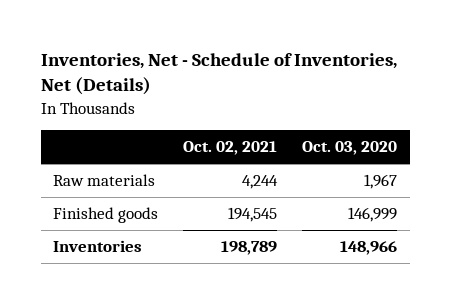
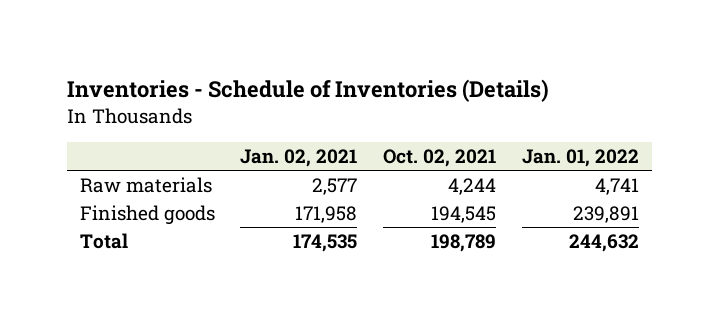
- Inventories, Net - Schedule of Inventories, Net (Details)
+ Inventories - Schedule of Inventories (Details)
- | Oct. 02, 2021 | Oct. 03, 2020
+ | Jan. 02, 2021 | Oct. 02, 2021 | Jan. 01, 2022
- Inventories | 198,789 | 148,966
+ Total | 174,535 | 198,789 | 244,632

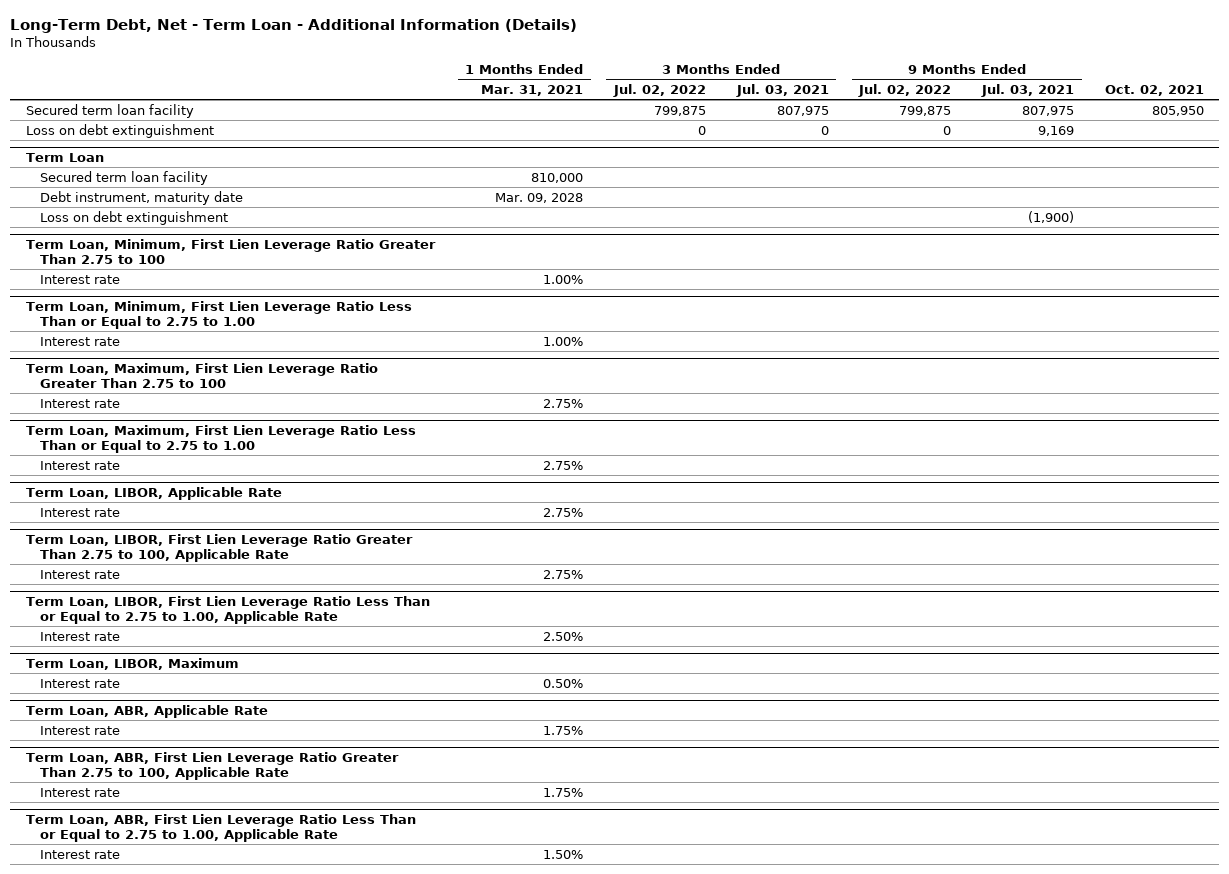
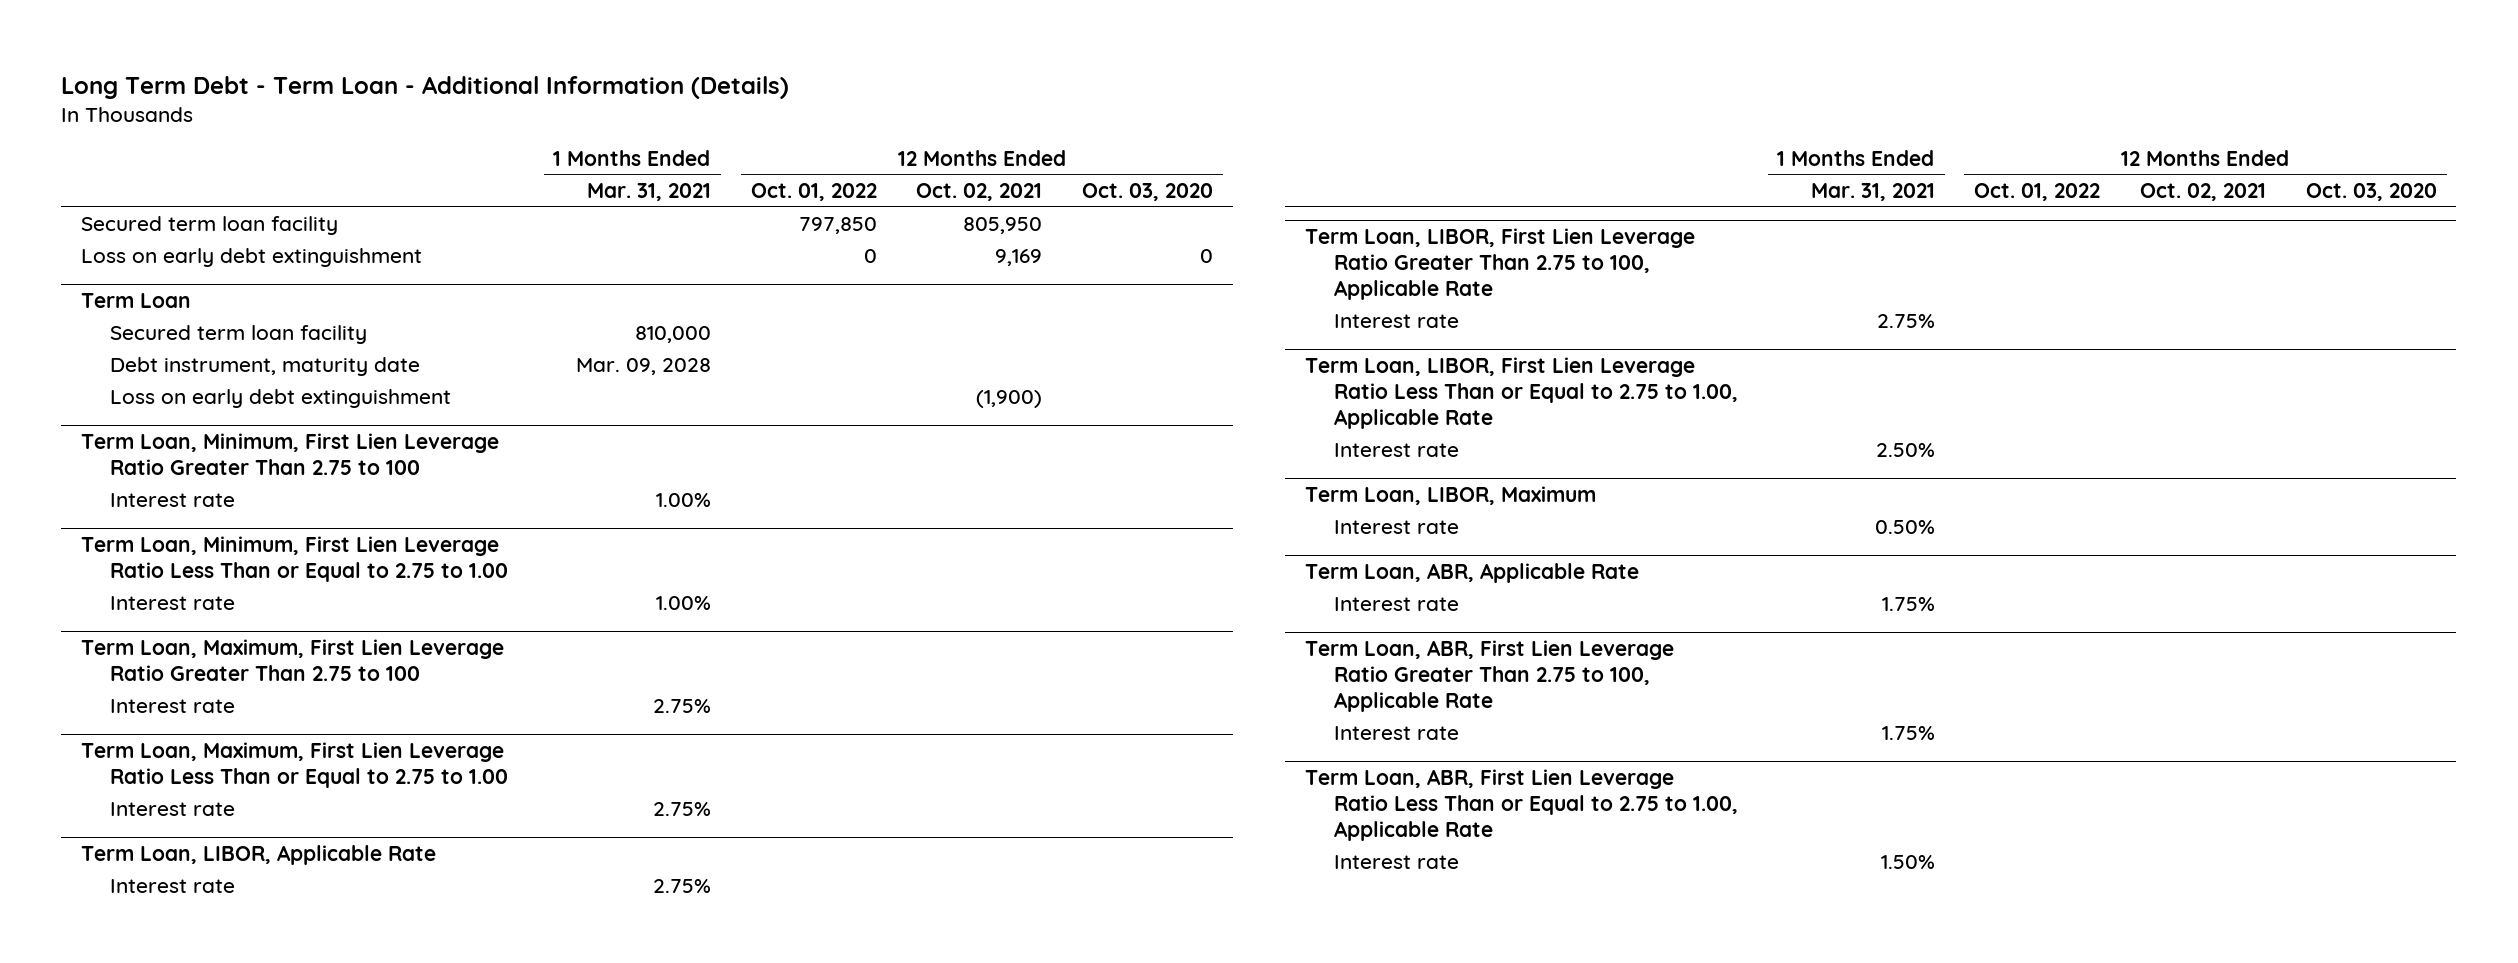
- Long-Term Debt, Net - Term Loan - Additional Information (Details)
+ Long Term Debt - Term Loan - Additional Information (Details)
- | 1 Months Ended Mar. 31, 2021 | 3 Months Ended Jul. 02, 2022 | 3 Months Ended Jul. 03, 2021 | 9 Months Ended Jul. 02, 2022 | 9 Months Ended Jul. 03, 2021 | Oct. 02, 2021
+ | 1 Months Ended Mar. 31, 2021 | 12 Months Ended Oct. 01, 2022 | 12 Months Ended Oct. 02, 2021 | 12 Months Ended Oct. 03, 2020
- Loss on debt extinguishment | | 0 | 0 | 0 | 9,169 |
+ Loss on early debt extinguishment | | 0 | 9,169 | 0
@ Term Loan
- Loss on debt extinguishment | | | | | (1,900) |
+ Loss on early debt extinguishment | | | (1,900) |

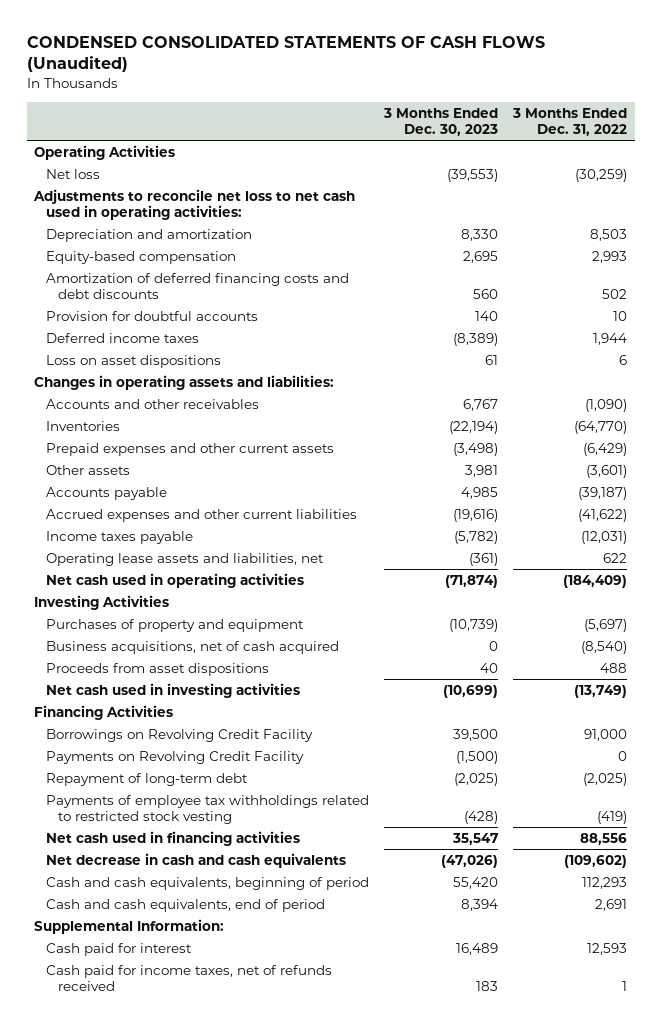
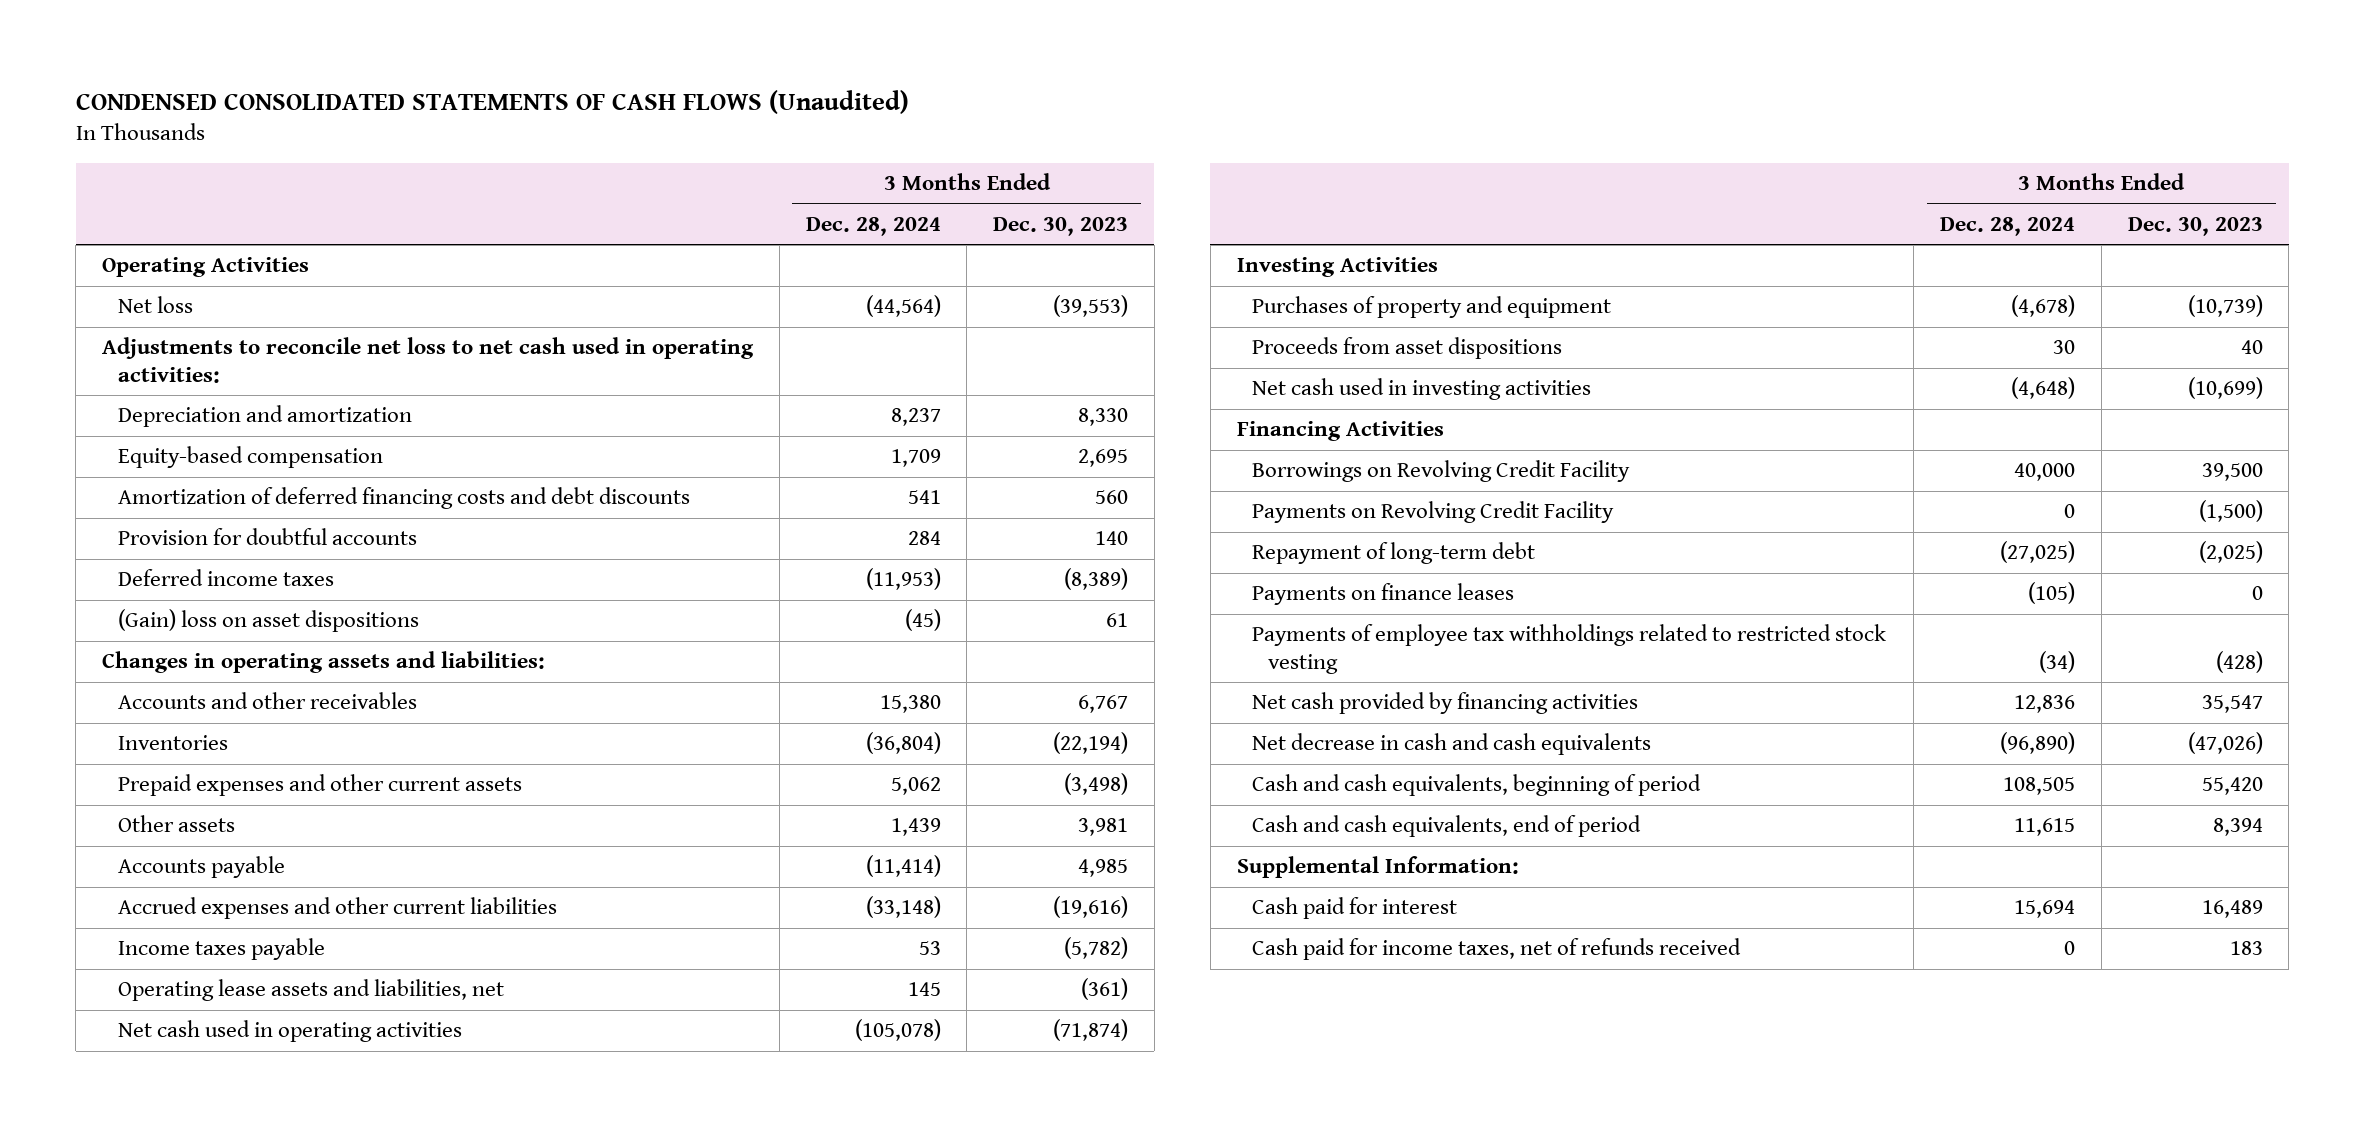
- | 3 Months Ended Dec. 30, 2023 | 3 Months Ended Dec. 31, 2022
+ | 3 Months Ended Dec. 28, 2024 | 3 Months Ended Dec. 30, 2023
- Loss on asset dispositions | 61 | 6
+ (Gain) loss on asset dispositions | (45) | 61
- Business acquisitions, net of cash acquired | 0 | (8,540)
+ Payments on finance leases | (105) | 0
- Net cash used in financing activities | 35,547 | 88,556
+ Net cash provided by financing activities | 12,836 | 35,547

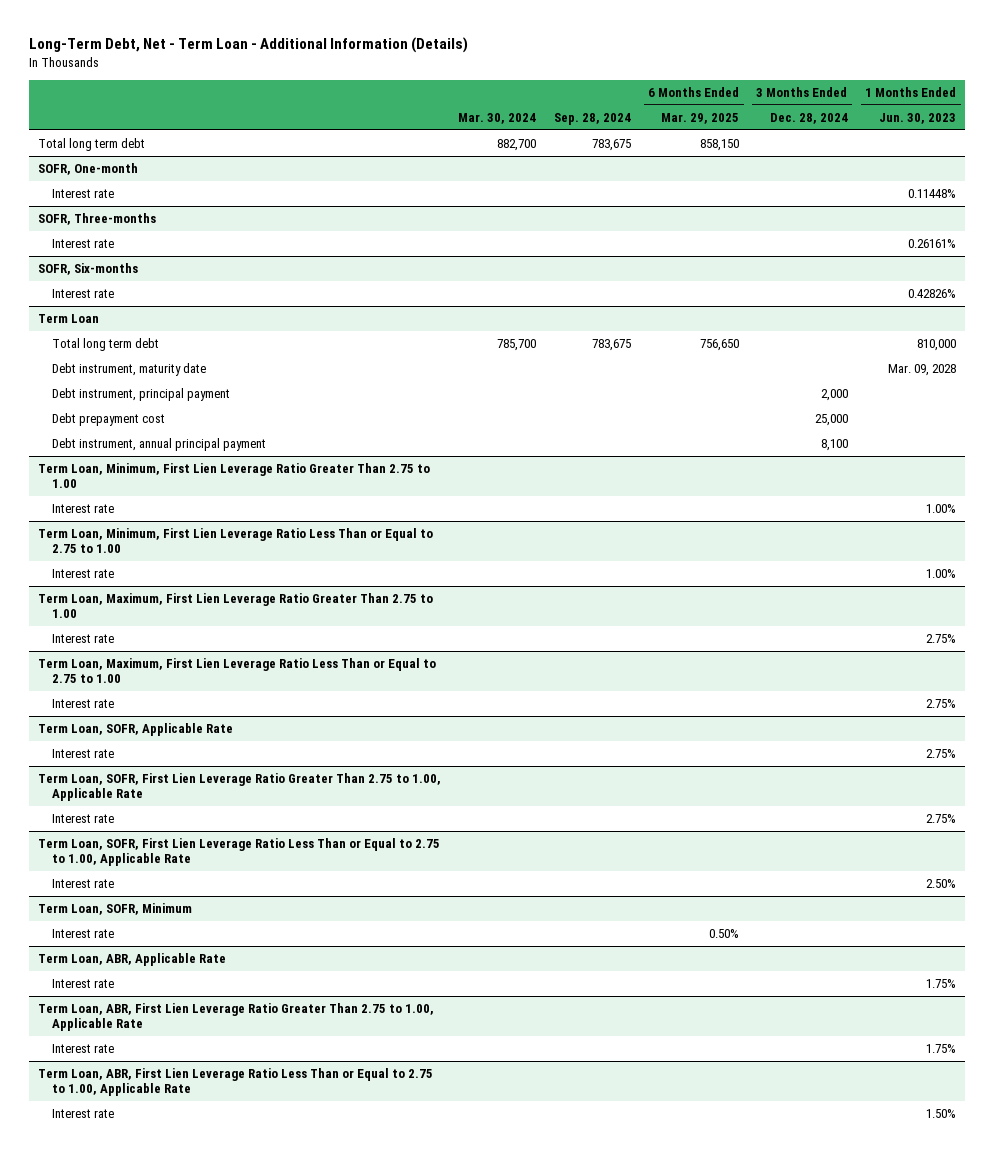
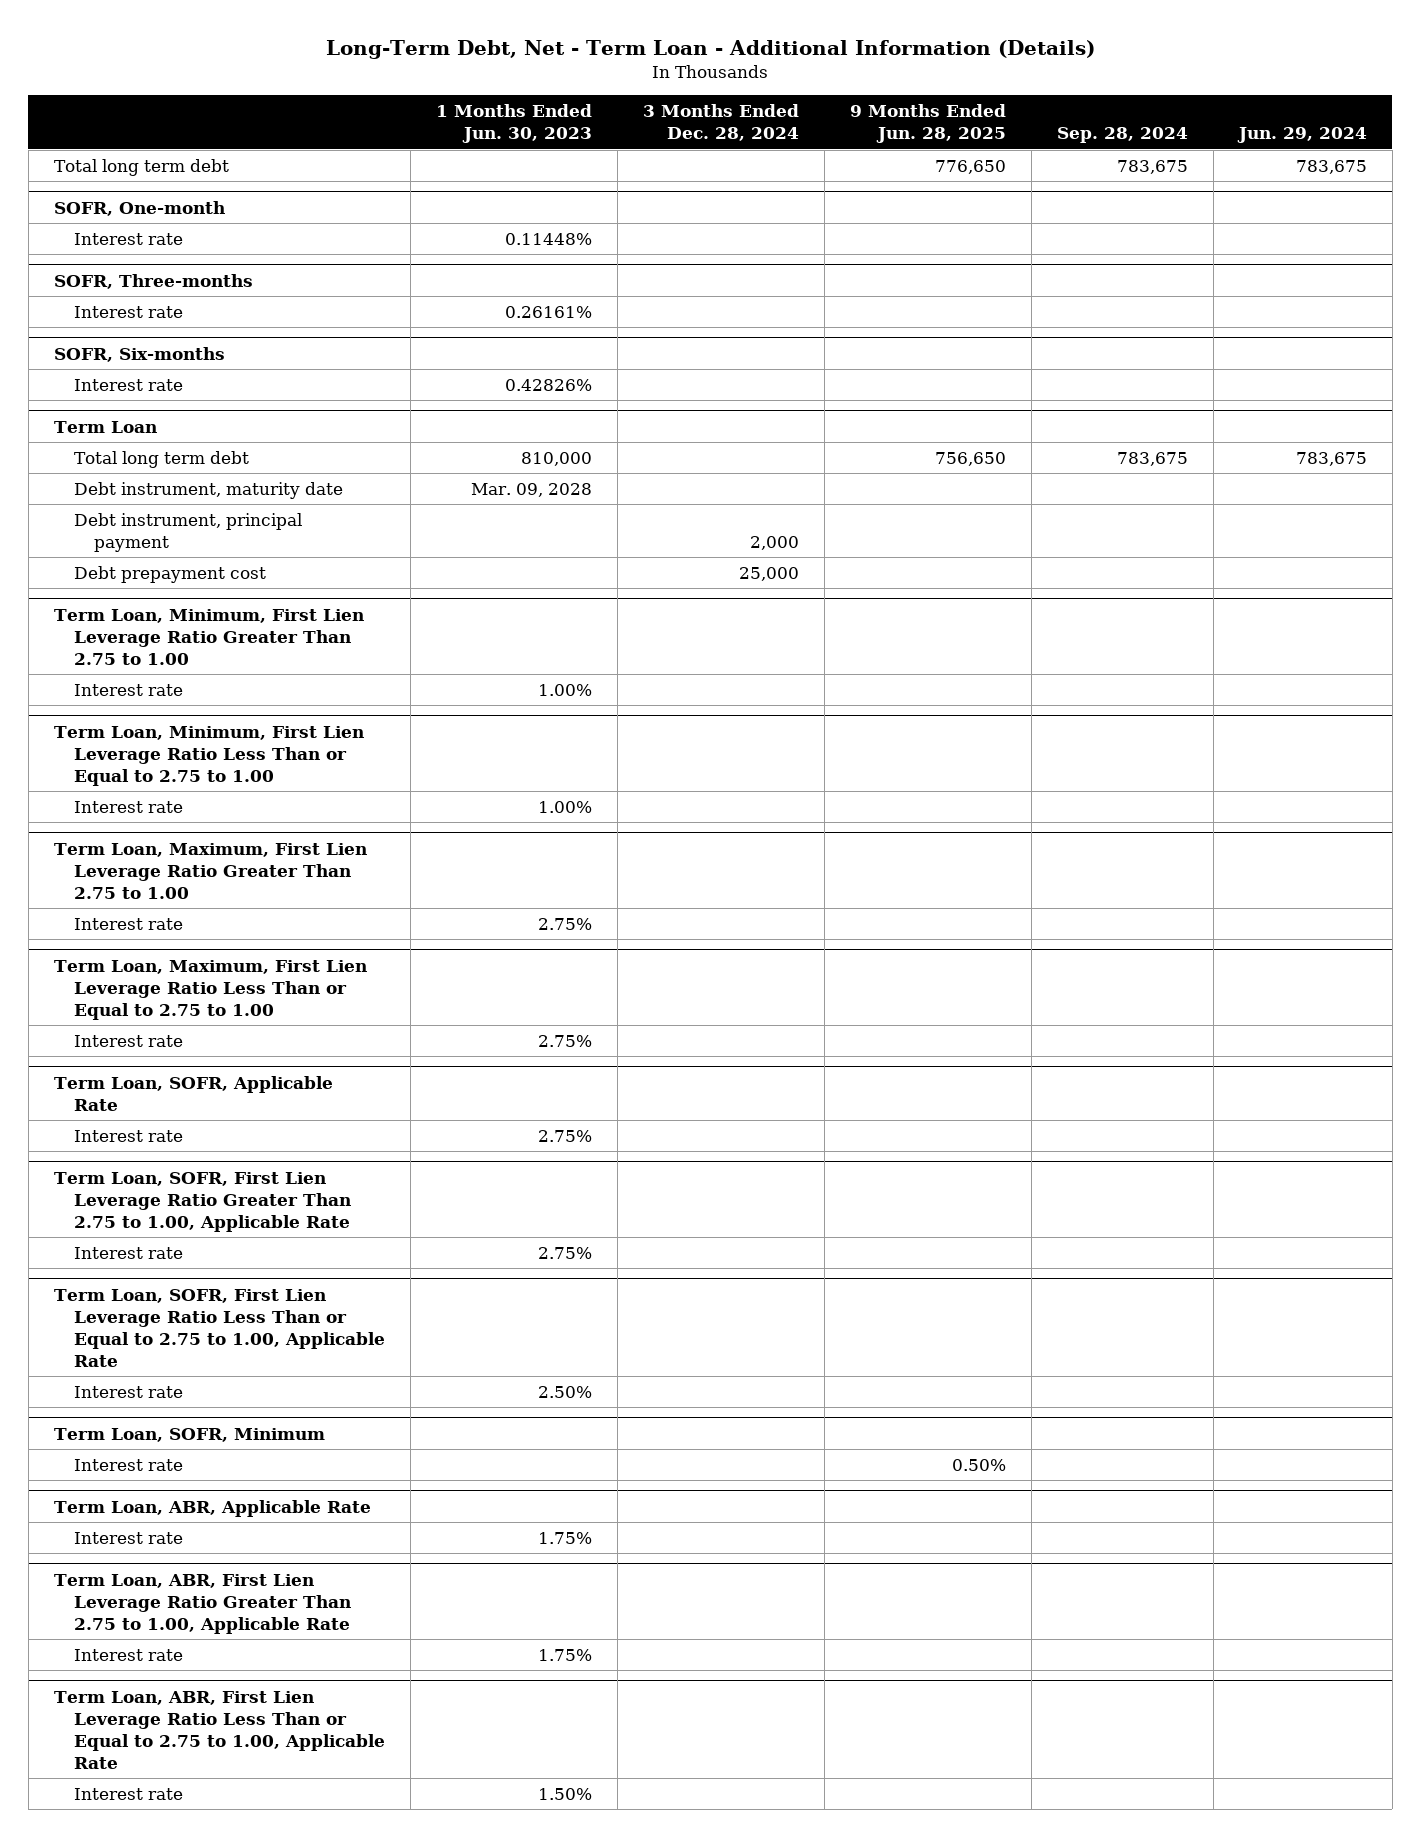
- | Mar. 30, 2024 | Sep. 28, 2024 | 6 Months Ended Mar. 29, 2025 | 3 Months Ended Dec. 28, 2024 | 1 Months Ended Jun. 30, 2023
+ | 1 Months Ended Jun. 30, 2023 | 3 Months Ended Dec. 28, 2024 | 9 Months Ended Jun. 28, 2025 | Sep. 28, 2024 | Jun. 29, 2024
@ Term Loan
- Debt instrument, annual principal payment | | | | 8,100 |

